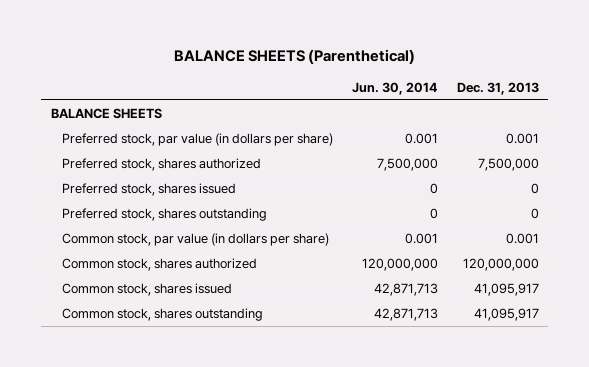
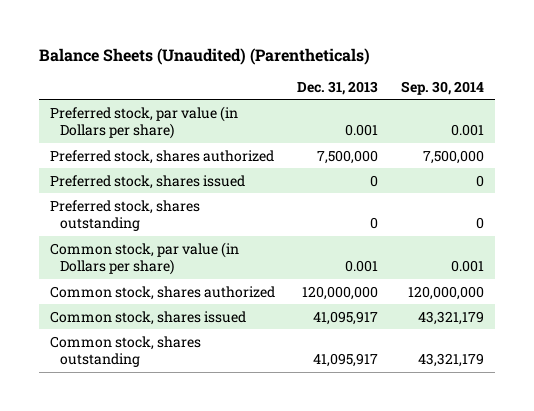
- BALANCE SHEETS (Parenthetical)
+ Balance Sheets (Unaudited) (Parentheticals)
- | Jun. 30, 2014 | Dec. 31, 2013
+ | Dec. 31, 2013 | Sep. 30, 2014
- BALANCE SHEETS
- Preferred stock, par value (in dollars per share) | 0.001 | 0.001
+ Preferred stock, par value (in Dollars per share) | 0.001 | 0.001
- Common stock, par value (in dollars per share) | 0.001 | 0.001
+ Common stock, par value (in Dollars per share) | 0.001 | 0.001

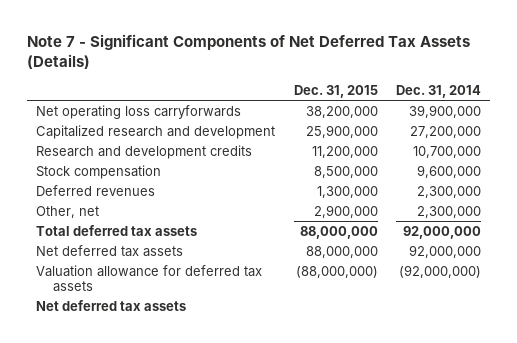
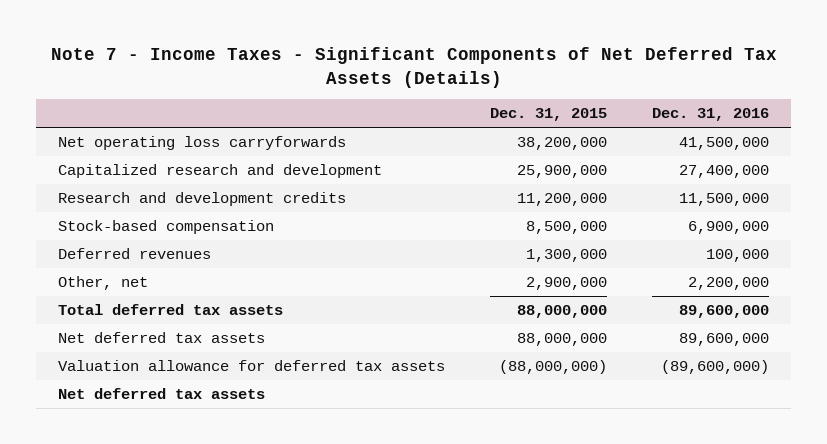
- Note 7 - Significant Components of Net Deferred Tax Assets (Details)
+ Note 7 - Income Taxes - Significant Components of Net Deferred Tax Assets (Details)
- | Dec. 31, 2015 | Dec. 31, 2014
+ | Dec. 31, 2015 | Dec. 31, 2016
- Stock compensation | 8,500,000 | 9,600,000
+ Stock-based compensation | 8,500,000 | 6,900,000

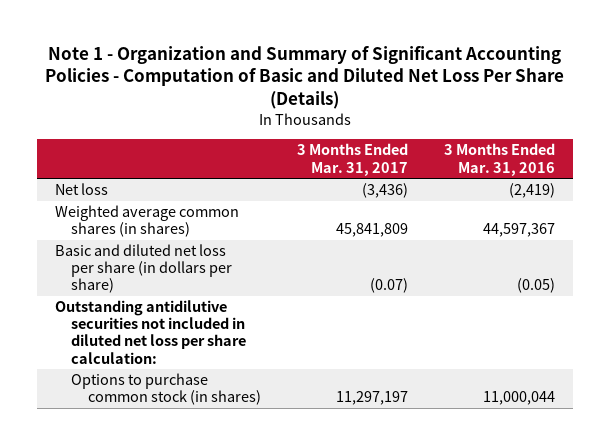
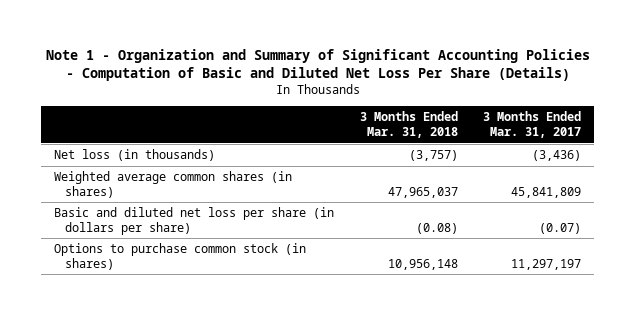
- | 3 Months Ended Mar. 31, 2017 | 3 Months Ended Mar. 31, 2016
+ | 3 Months Ended Mar. 31, 2018 | 3 Months Ended Mar. 31, 2017
- Net loss | (3,436) | (2,419)
+ Net loss (in thousands) | (3,757) | (3,436)
- Outstanding antidilutive securities not included in diluted net loss per share calculation:

